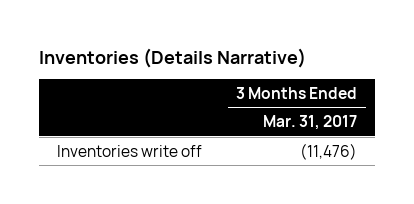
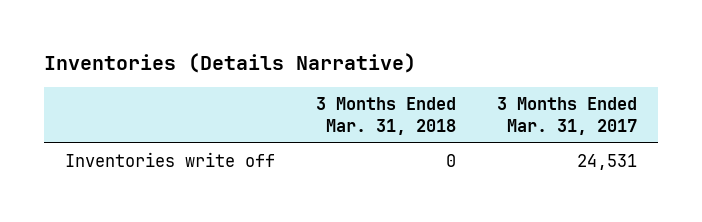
- | 3 Months Ended Mar. 31, 2017
+ | 3 Months Ended Mar. 31, 2018 | 3 Months Ended Mar. 31, 2017
- Inventories write off | (11,476)
+ Inventories write off | 0 | 24,531

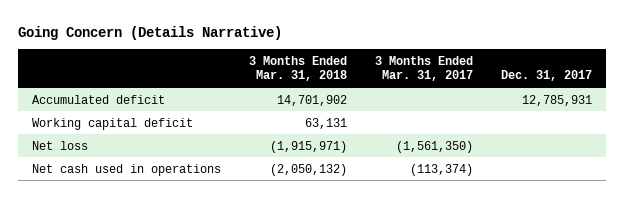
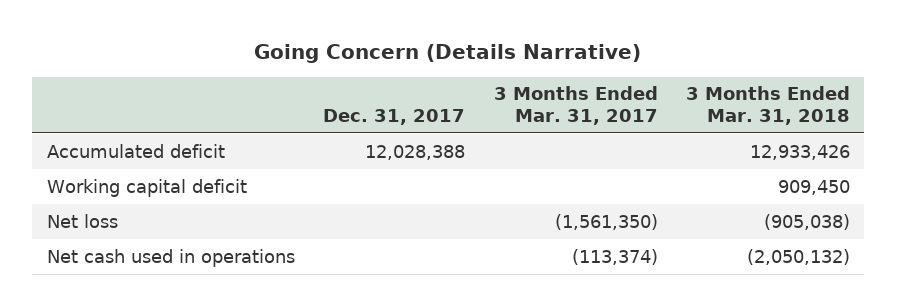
- | 3 Months Ended Mar. 31, 2018 | 3 Months Ended Mar. 31, 2017 | Dec. 31, 2017
+ | Dec. 31, 2017 | 3 Months Ended Mar. 31, 2017 | 3 Months Ended Mar. 31, 2018
- Accumulated deficit | 14,701,902 | | 12,785,931
- Working capital deficit | 63,131 | |
- Net loss | (1,915,971) | (1,561,350) |
+ Accumulated deficit | 12,028,388 | | 12,933,426
+ Working capital deficit | | | 909,450
+ Net loss | | (1,561,350) | (905,038)

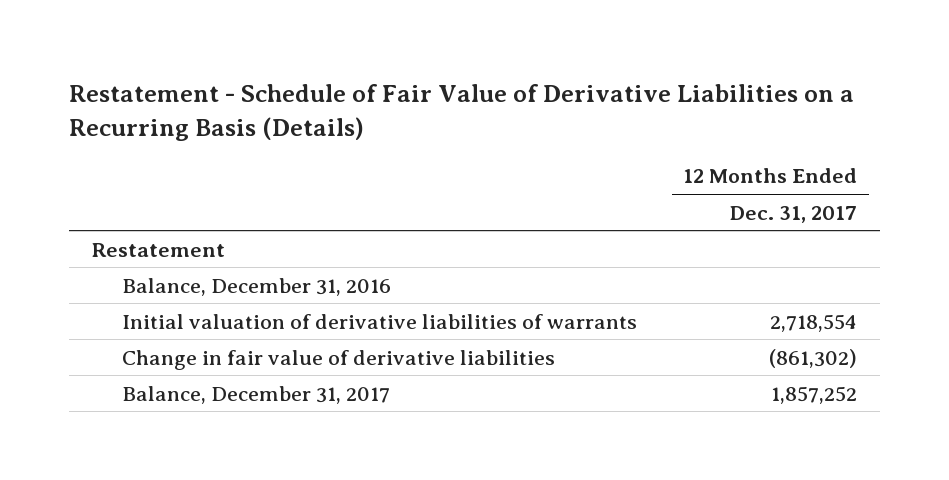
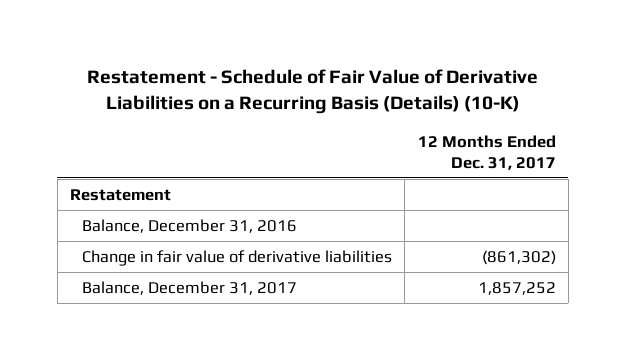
- Restatement - Schedule of Fair Value of Derivative Liabilities on a Recurring Basis (Details)
+ Restatement - Schedule of Fair Value of Derivative Liabilities on a Recurring Basis (Details) (10-K)
- Initial valuation of derivative liabilities of warrants | 2,718,554

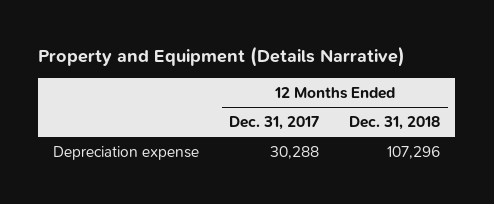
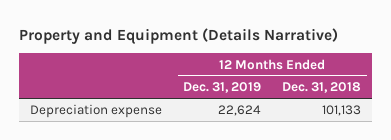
- | 12 Months Ended Dec. 31, 2017 | 12 Months Ended Dec. 31, 2018
+ | 12 Months Ended Dec. 31, 2019 | 12 Months Ended Dec. 31, 2018
- Depreciation expense | 30,288 | 107,296
+ Depreciation expense | 22,624 | 101,133

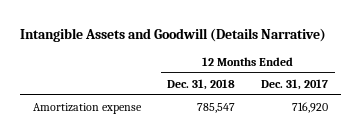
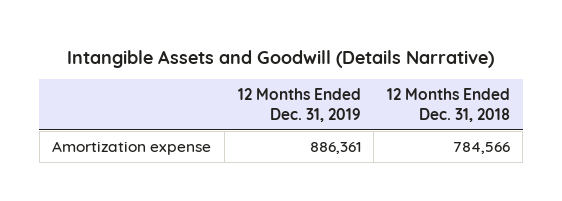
- | 12 Months Ended Dec. 31, 2018 | 12 Months Ended Dec. 31, 2017
+ | 12 Months Ended Dec. 31, 2019 | 12 Months Ended Dec. 31, 2018
- Amortization expense | 785,547 | 716,920
+ Amortization expense | 886,361 | 784,566

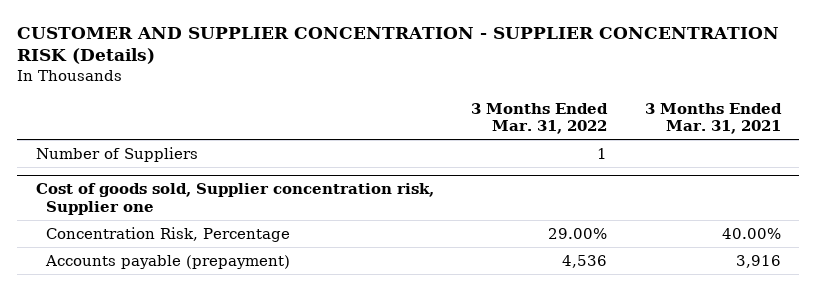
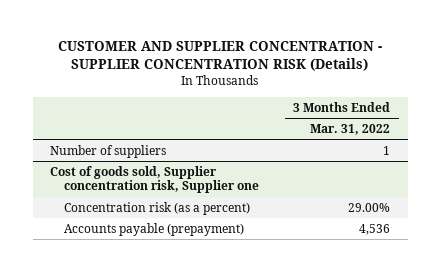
- | 3 Months Ended Mar. 31, 2022 | 3 Months Ended Mar. 31, 2021
+ | 3 Months Ended Mar. 31, 2022
- Number of Suppliers | 1 |
+ Number of suppliers | 1
@ Cost of goods sold, Supplier concentration risk, Supplier one
- Concentration Risk, Percentage | 29.00% | 40.00%
+ Concentration risk (as a percent) | 29.00%

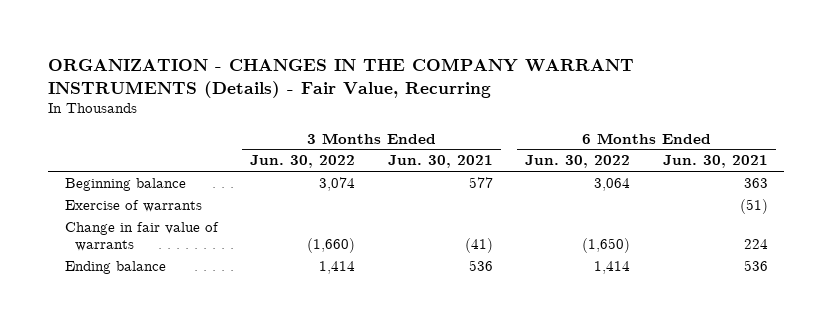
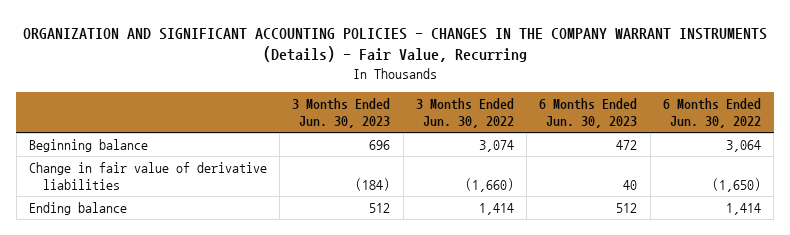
- ORGANIZATION - CHANGES IN THE COMPANY WARRANT INSTRUMENTS (Details) - Fair Value, Recurring
+ ORGANIZATION AND SIGNIFICANT ACCOUNTING POLICIES - CHANGES IN THE COMPANY WARRANT INSTRUMENTS (Details) - Fair Value, Recurring
- | 3 Months Ended Jun. 30, 2022 | 3 Months Ended Jun. 30, 2021 | 6 Months Ended Jun. 30, 2022 | 6 Months Ended Jun. 30, 2021
+ | 3 Months Ended Jun. 30, 2023 | 3 Months Ended Jun. 30, 2022 | 6 Months Ended Jun. 30, 2023 | 6 Months Ended Jun. 30, 2022
- Exercise of warrants | | | | (51)
- Change in fair value of warrants | (1,660) | (41) | (1,650) | 224
+ Change in fair value of derivative liabilities | (184) | (1,660) | 40 | (1,650)

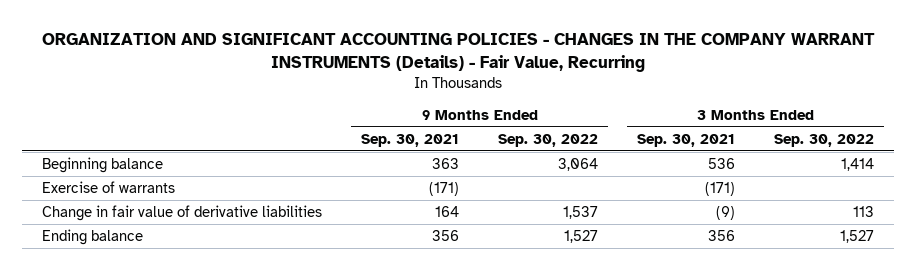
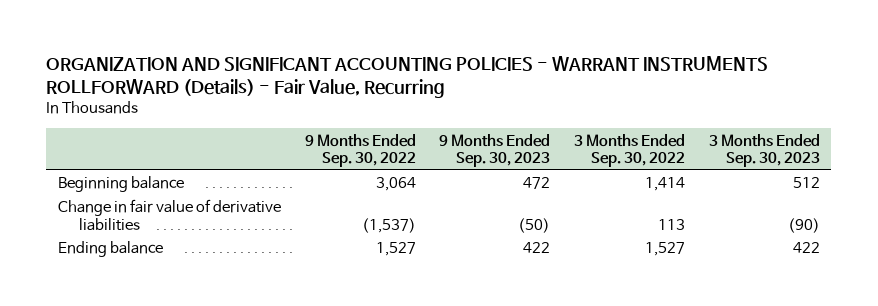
- ORGANIZATION AND SIGNIFICANT ACCOUNTING POLICIES - CHANGES IN THE COMPANY WARRANT INSTRUMENTS (Details) - Fair Value, Recurring
+ ORGANIZATION AND SIGNIFICANT ACCOUNTING POLICIES - WARRANT INSTRUMENTS ROLLFORWARD (Details) - Fair Value, Recurring
- | 9 Months Ended Sep. 30, 2021 | 9 Months Ended Sep. 30, 2022 | 3 Months Ended Sep. 30, 2021 | 3 Months Ended Sep. 30, 2022
+ | 9 Months Ended Sep. 30, 2022 | 9 Months Ended Sep. 30, 2023 | 3 Months Ended Sep. 30, 2022 | 3 Months Ended Sep. 30, 2023
- Exercise of warrants | (171) | | (171) |
- Change in fair value of derivative liabilities | 164 | 1,537 | (9) | 113
+ Change in fair value of derivative liabilities | (1,537) | (50) | 113 | (90)

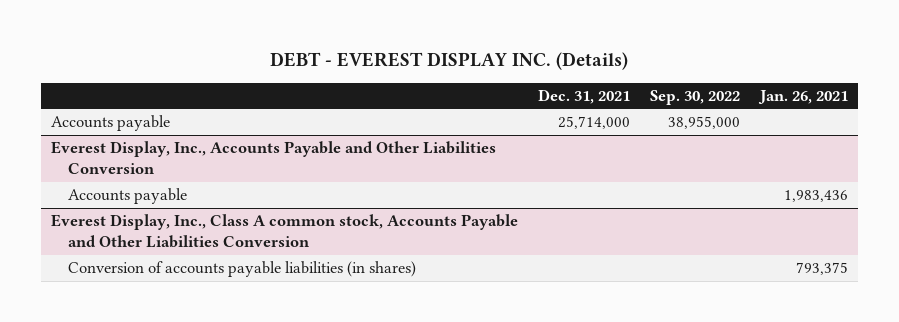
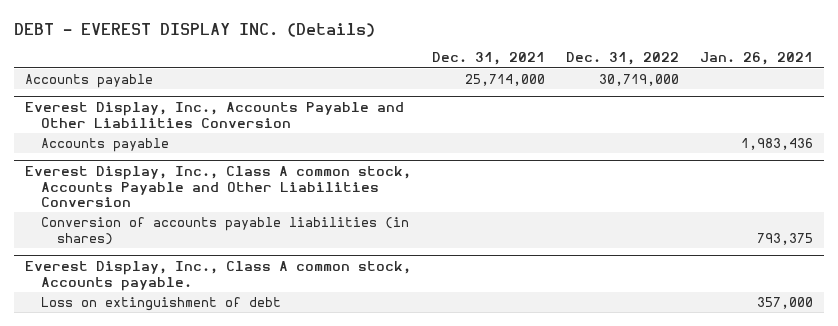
- | Dec. 31, 2021 | Sep. 30, 2022 | Jan. 26, 2021
+ | Dec. 31, 2021 | Dec. 31, 2022 | Jan. 26, 2021
+ Everest Display, Inc., Class A common stock, Accounts payable.
+ Loss on extinguishment of debt | | | 357,000

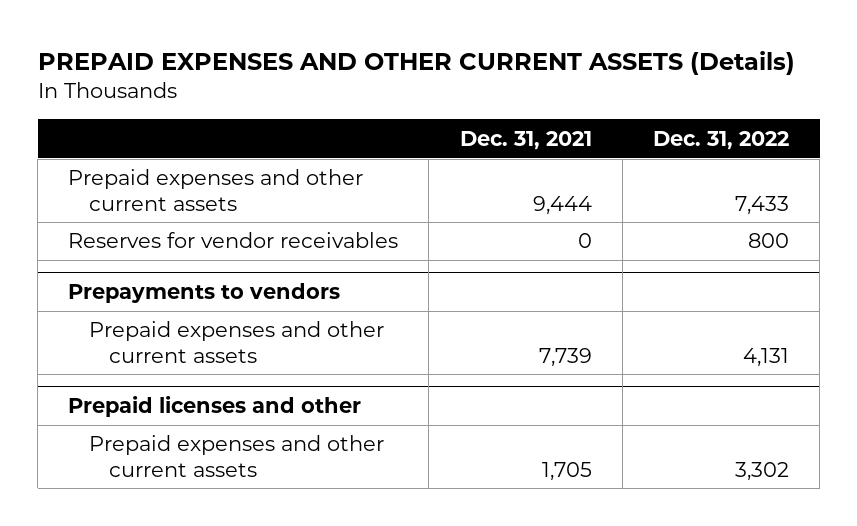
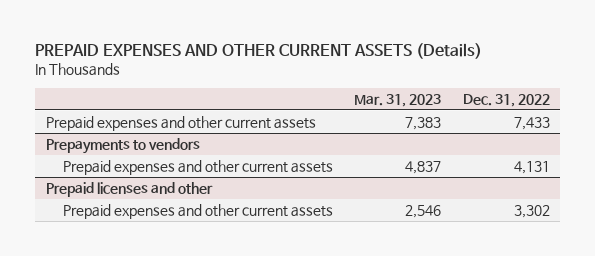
- | Dec. 31, 2021 | Dec. 31, 2022
+ | Mar. 31, 2023 | Dec. 31, 2022
- Reserves for vendor receivables | 0 | 800

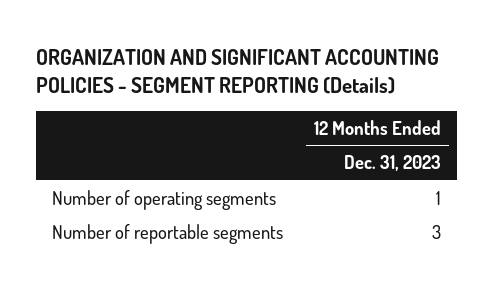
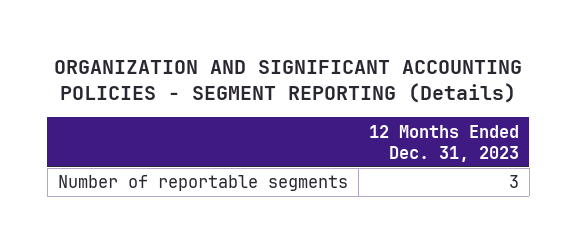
- Number of operating segments | 1

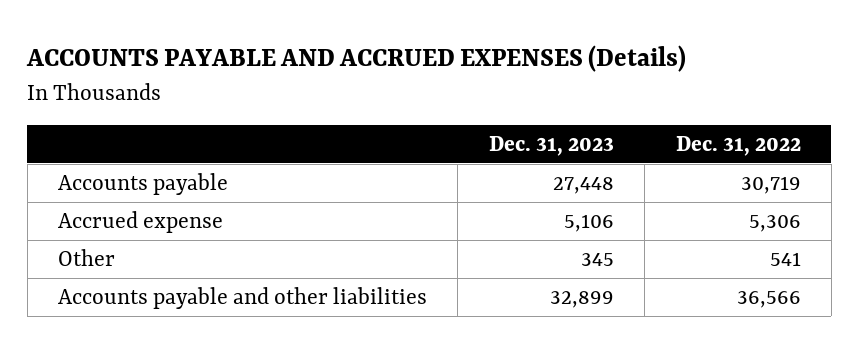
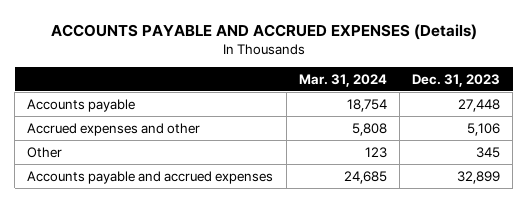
- | Dec. 31, 2023 | Dec. 31, 2022
+ | Mar. 31, 2024 | Dec. 31, 2023
- Accrued expense | 5,106 | 5,306
+ Accrued expenses and other | 5,808 | 5,106
- Accounts payable and other liabilities | 32,899 | 36,566
+ Accounts payable and accrued expenses | 24,685 | 32,899

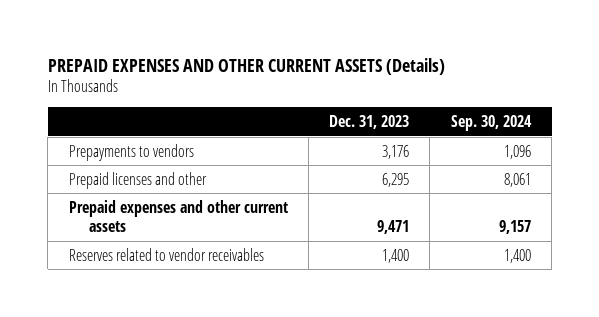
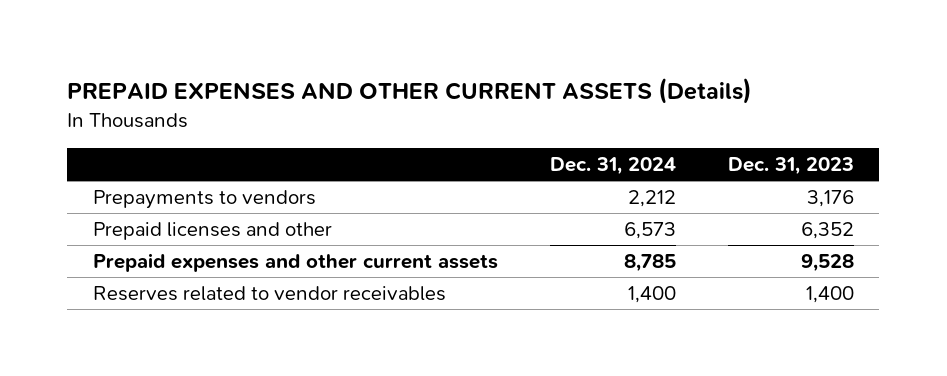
- | Dec. 31, 2023 | Sep. 30, 2024
+ | Dec. 31, 2024 | Dec. 31, 2023
- Prepaid licenses and other | 6,295 | 8,061
- Prepaid expenses and other current assets | 9,471 | 9,157
+ Prepaid licenses and other | 6,573 | 6,352
+ Prepaid expenses and other current assets | 8,785 | 9,528

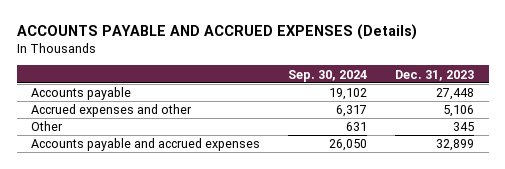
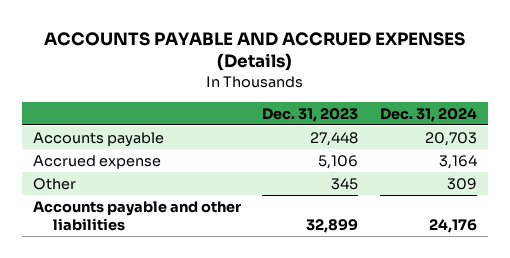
- | Sep. 30, 2024 | Dec. 31, 2023
+ | Dec. 31, 2023 | Dec. 31, 2024
- Accrued expenses and other | 6,317 | 5,106
+ Accrued expense | 5,106 | 3,164
- Accounts payable and accrued expenses | 26,050 | 32,899
+ Accounts payable and other liabilities | 32,899 | 24,176

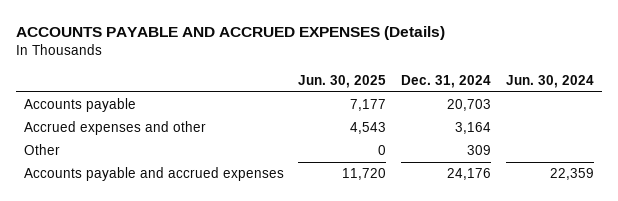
- | Dec. 31, 2023 | Dec. 31, 2024
+ | Jun. 30, 2025 | Dec. 31, 2024 | Jun. 30, 2024
- Accrued expense | 5,106 | 3,164
+ Accrued expenses and other | 4,543 | 3,164 |
- Accounts payable and other liabilities | 32,899 | 24,176
+ Accounts payable and accrued expenses | 11,720 | 24,176 | 22,359

